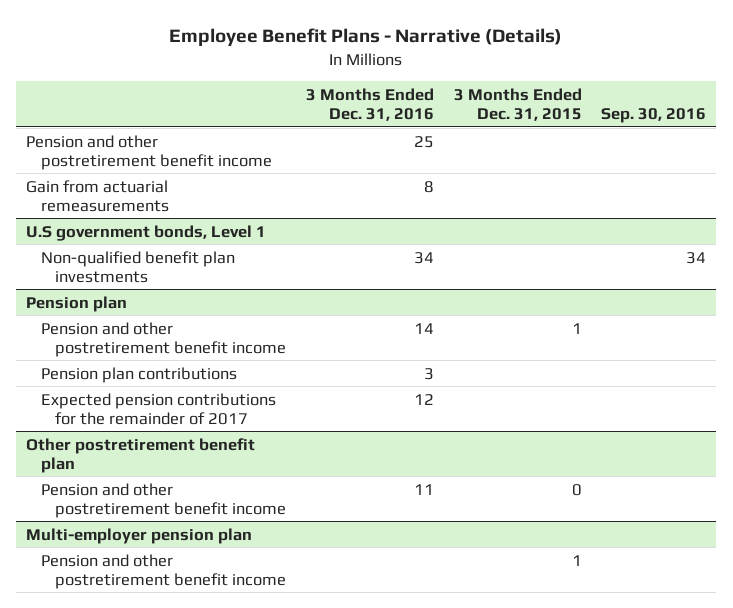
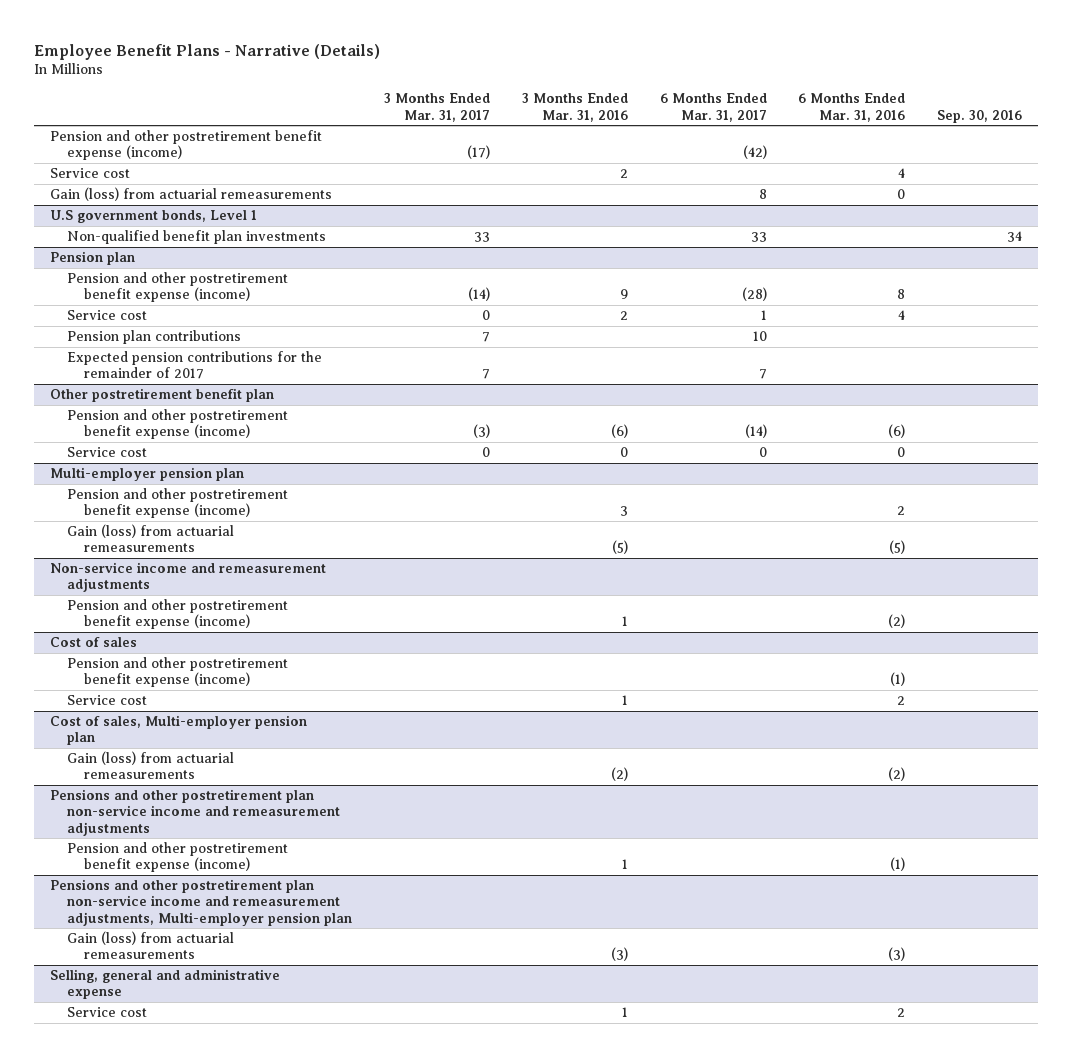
- | 3 Months Ended Dec. 31, 2016 | 3 Months Ended Dec. 31, 2015 | Sep. 30, 2016
+ | 3 Months Ended Mar. 31, 2017 | 3 Months Ended Mar. 31, 2016 | 6 Months Ended Mar. 31, 2017 | 6 Months Ended Mar. 31, 2016 | Sep. 30, 2016
- Pension and other postretirement benefit income | 25 | |
- Gain from actuarial remeasurements | 8 | |
+ Pension and other postretirement benefit expense (income) | (17) | | (42) | |
+ Service cost | | 2 | | 4 |
+ Gain (loss) from actuarial remeasurements | | | 8 | 0 |
@ Pension plan
- Pension and other postretirement benefit income | 14 | 1 |
+ Pension and other postretirement benefit expense (income) | (14) | 9 | (28) | 8 |
+ Service cost | 0 | 2 | 1 | 4 |
@ Other postretirement benefit plan
- Pension and other postretirement benefit income | 11 | 0 |
+ Pension and other postretirement benefit expense (income) | (3) | (6) | (14) | (6) |
+ Service cost | 0 | 0 | 0 | 0 |
@ Multi-employer pension plan
- Pension and other postretirement benefit income | | 1 |
+ Pension and other postretirement benefit expense (income) | | 3 | | 2 |
+ Gain (loss) from actuarial remeasurements | | (5) | | (5) |
+ Non-service income and remeasurement adjustments
+ Pension and other postretirement benefit expense (income) | | 1 | | (2) |
+ Cost of sales
+ Pension and other postretirement benefit expense (income) | | | | (1) |
+ Service cost | | 1 | | 2 |
+ Cost of sales, Multi-employer pension plan
+ Gain (loss) from actuarial remeasurements | | (2) | | (2) |
+ Pensions and other postretirement plan non-service income and remeasurement adjustments
+ Pension and other postretirement benefit expense (income) | | 1 | | (1) |
+ Pensions and other postretirement plan non-service income and remeasurement adjustments, Multi-employer pension plan
+ Gain (loss) from actuarial remeasurements | | (3) | | (3) |
+ Selling, general and administrative expense
+ Service cost | | 1 | | 2 |

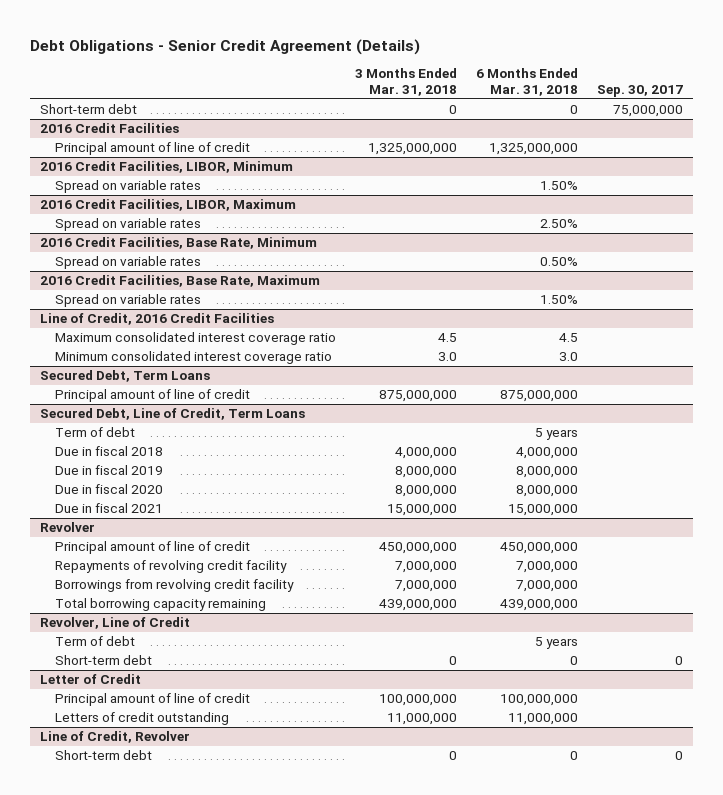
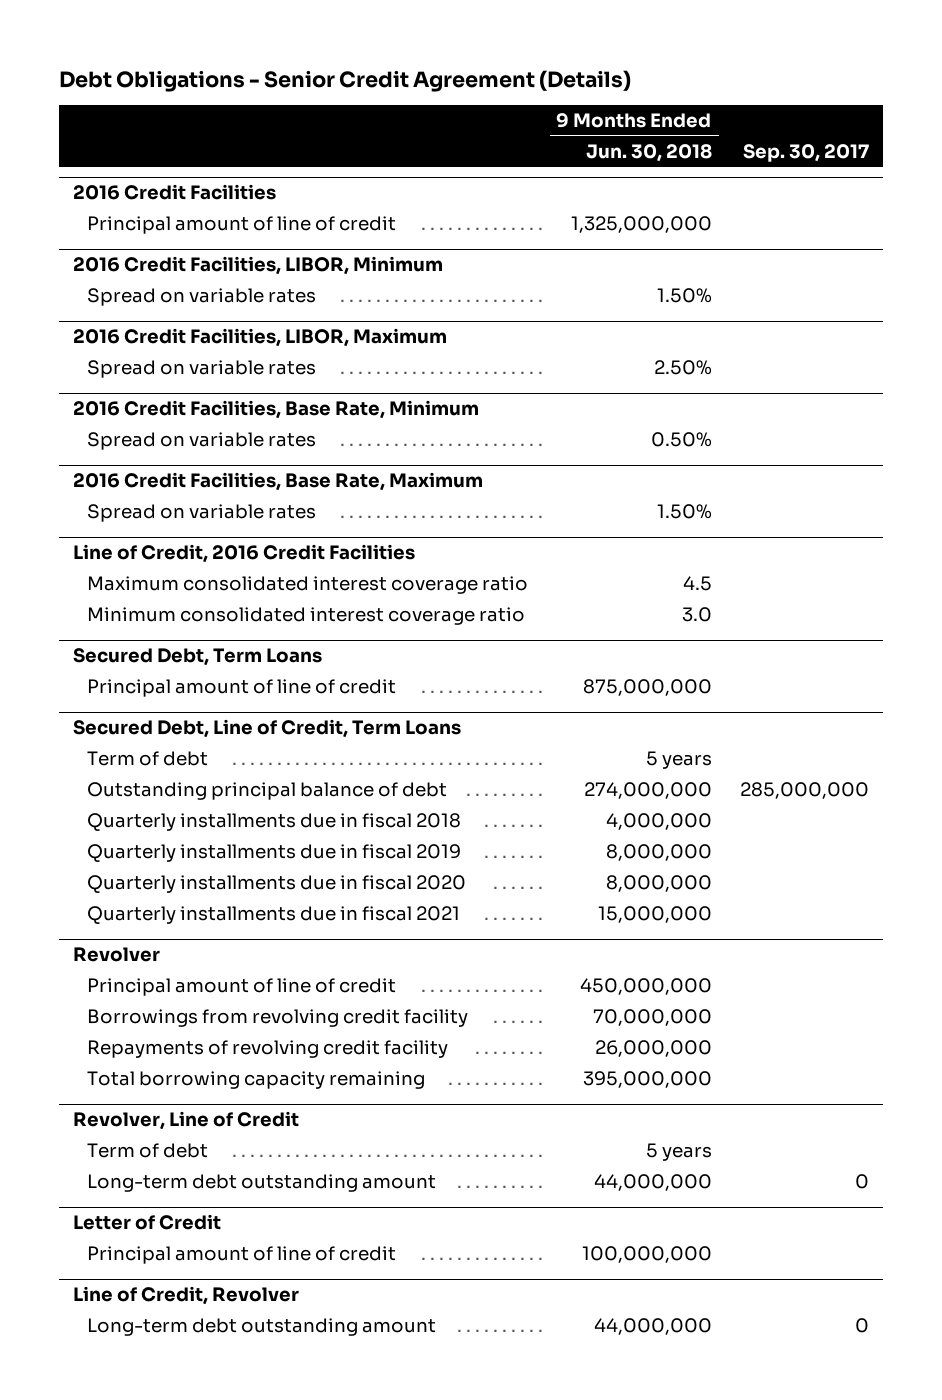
- | 3 Months Ended Mar. 31, 2018 | 6 Months Ended Mar. 31, 2018 | Sep. 30, 2017
+ | 9 Months Ended Jun. 30, 2018 | Sep. 30, 2017
- Short-term debt | 0 | 0 | 75,000,000
@ Secured Debt, Line of Credit, Term Loans
- Due in fiscal 2018 | 4,000,000 | 4,000,000 |
- Due in fiscal 2019 | 8,000,000 | 8,000,000 |
- Due in fiscal 2020 | 8,000,000 | 8,000,000 |
- Due in fiscal 2021 | 15,000,000 | 15,000,000 |
+ Outstanding principal balance of debt | 274,000,000 | 285,000,000
+ Quarterly installments due in fiscal 2018 | 4,000,000 |
+ Quarterly installments due in fiscal 2019 | 8,000,000 |
+ Quarterly installments due in fiscal 2020 | 8,000,000 |
+ Quarterly installments due in fiscal 2021 | 15,000,000 |
@ Revolver
moved down: Repayments of revolving credit facility | 26,000,000 |
@ Revolver, Line of Credit
- Short-term debt | 0 | 0 | 0
+ Long-term debt outstanding amount | 44,000,000 | 0
@ Letter of Credit
- Letters of credit outstanding | 11,000,000 | 11,000,000 |
@ Line of Credit, Revolver
- Short-term debt | 0 | 0 | 0
+ Long-term debt outstanding amount | 44,000,000 | 0

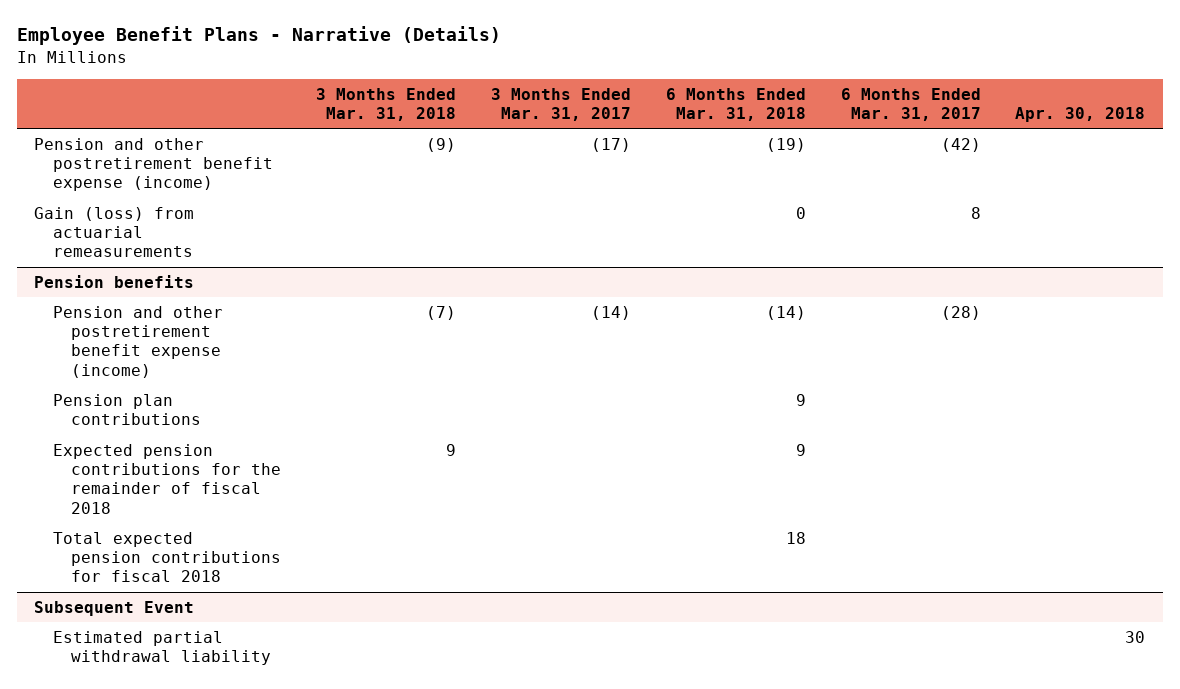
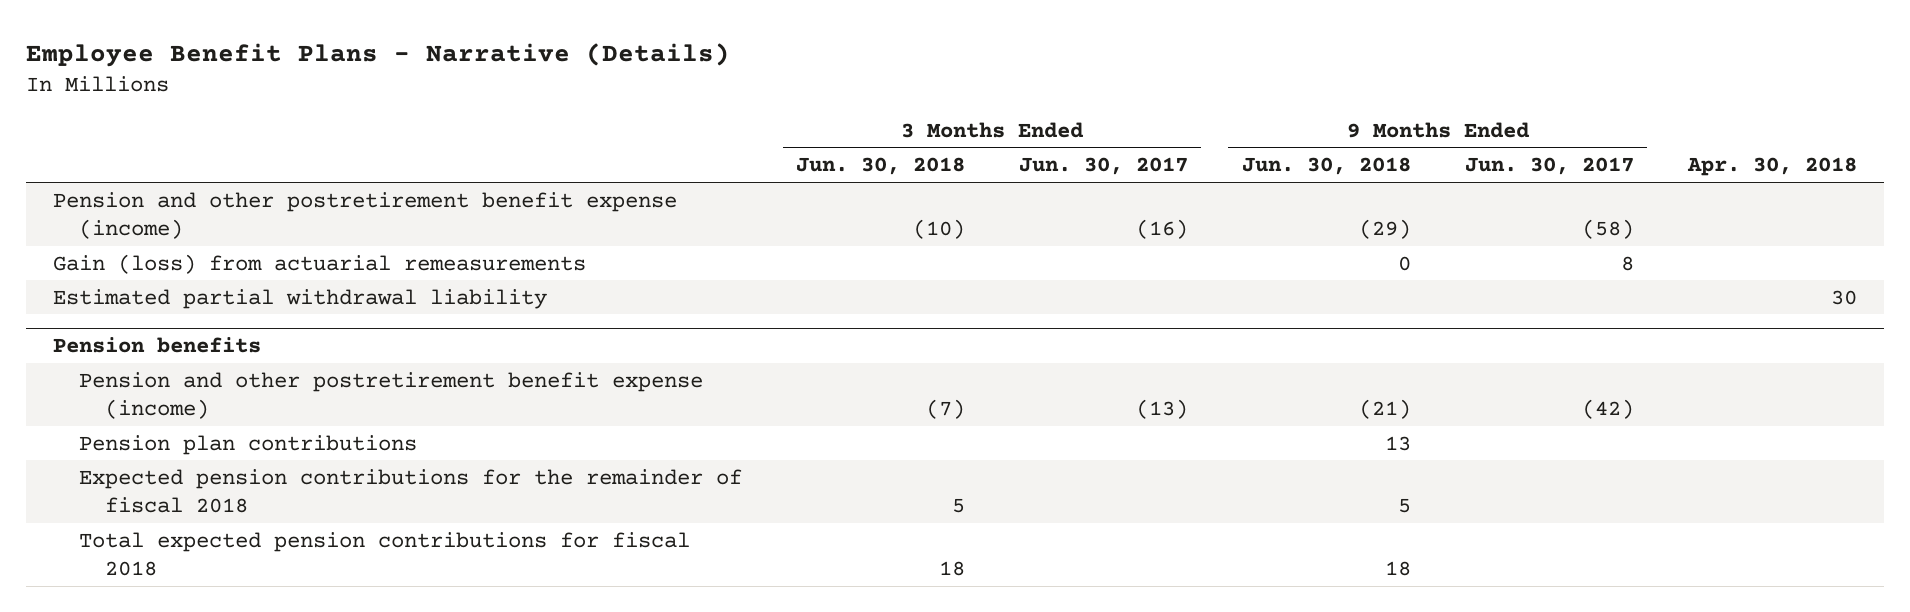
- | 3 Months Ended Mar. 31, 2018 | 3 Months Ended Mar. 31, 2017 | 6 Months Ended Mar. 31, 2018 | 6 Months Ended Mar. 31, 2017 | Apr. 30, 2018
+ | 3 Months Ended Jun. 30, 2018 | 3 Months Ended Jun. 30, 2017 | 9 Months Ended Jun. 30, 2018 | 9 Months Ended Jun. 30, 2017 | Apr. 30, 2018
+ Estimated partial withdrawal liability | | | | | 30
- Subsequent Event
- Estimated partial withdrawal liability | | | | | 30

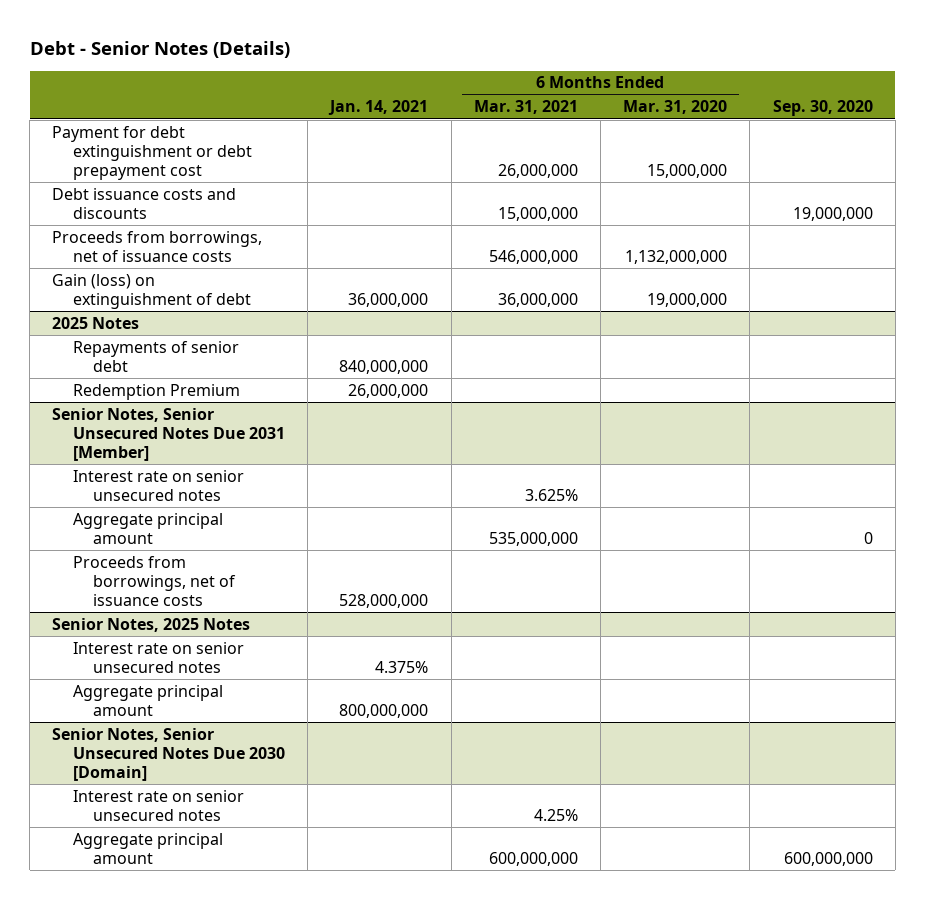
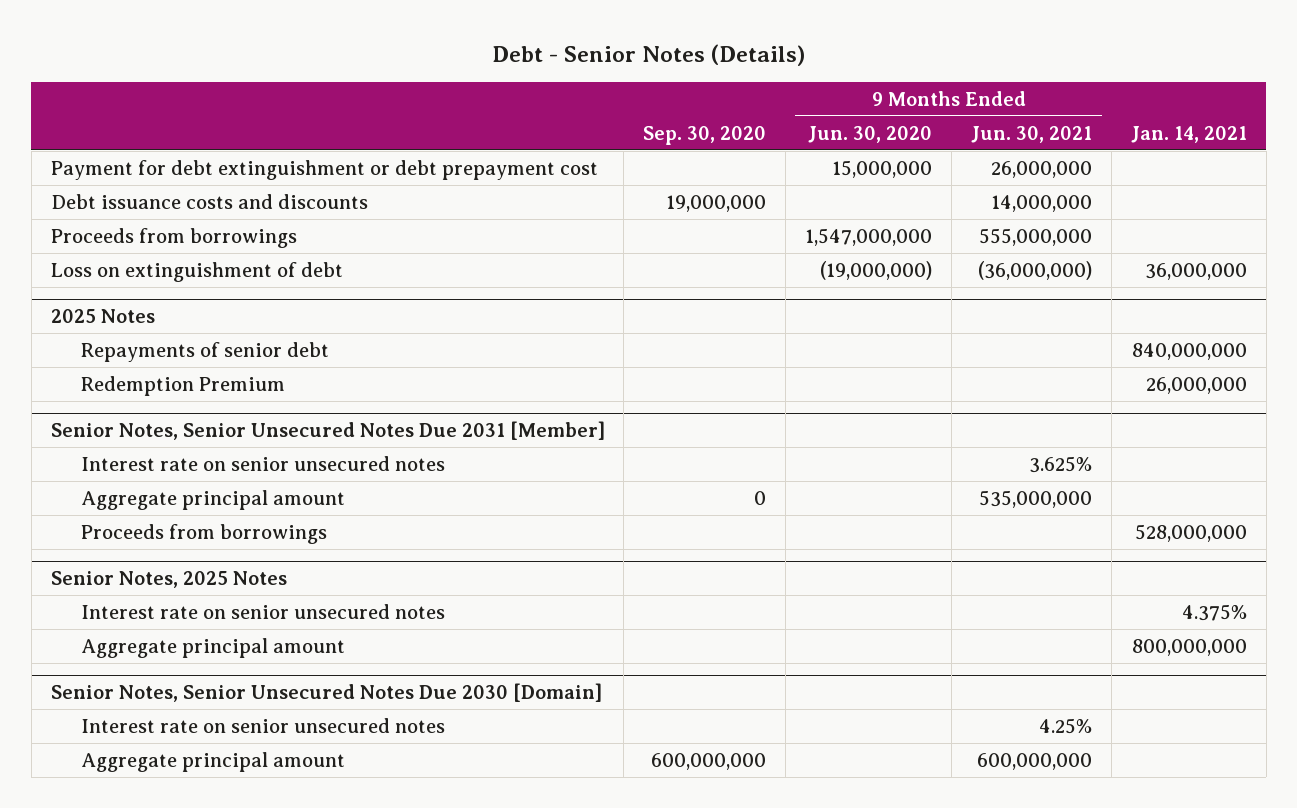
- | Jan. 14, 2021 | 6 Months Ended Mar. 31, 2021 | 6 Months Ended Mar. 31, 2020 | Sep. 30, 2020
+ | Sep. 30, 2020 | 9 Months Ended Jun. 30, 2020 | 9 Months Ended Jun. 30, 2021 | Jan. 14, 2021
- Proceeds from borrowings, net of issuance costs | | 546,000,000 | 1,132,000,000 |
- Gain (loss) on extinguishment of debt | 36,000,000 | 36,000,000 | 19,000,000 |
+ Proceeds from borrowings | | 1,547,000,000 | 555,000,000 |
+ Loss on extinguishment of debt | | (19,000,000) | (36,000,000) | 36,000,000
@ Senior Notes, Senior Unsecured Notes Due 2031 [Member]
- Proceeds from borrowings, net of issuance costs | 528,000,000 | | |
+ Proceeds from borrowings | | | | 528,000,000

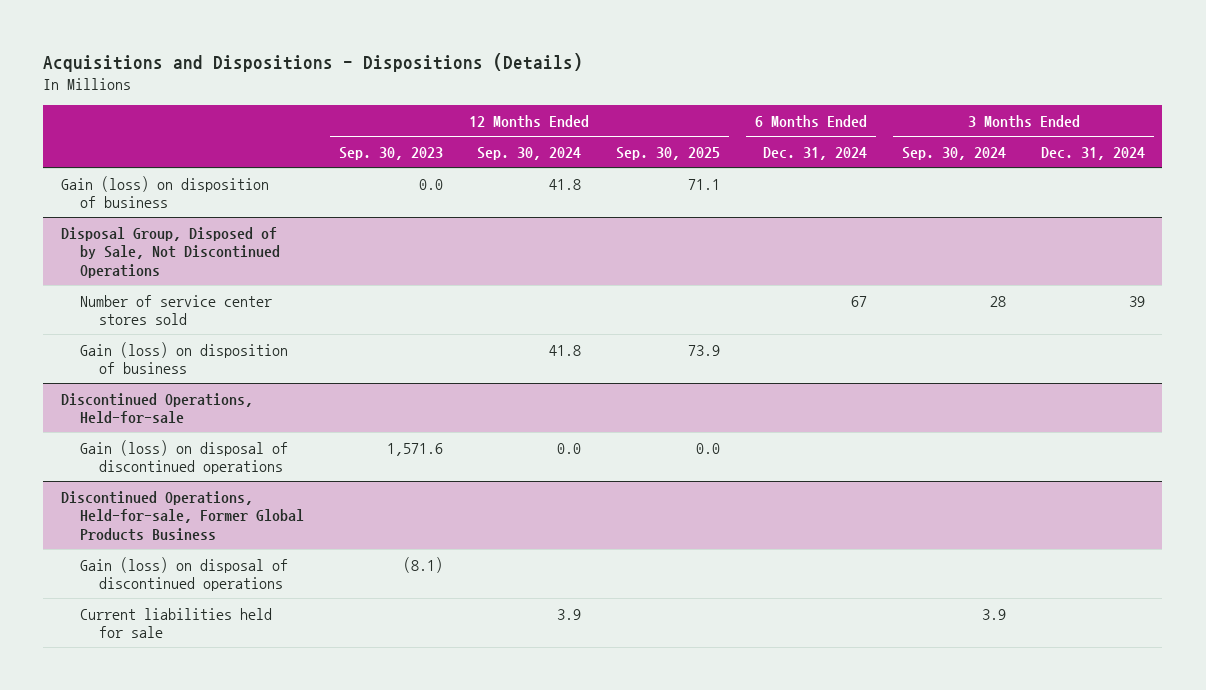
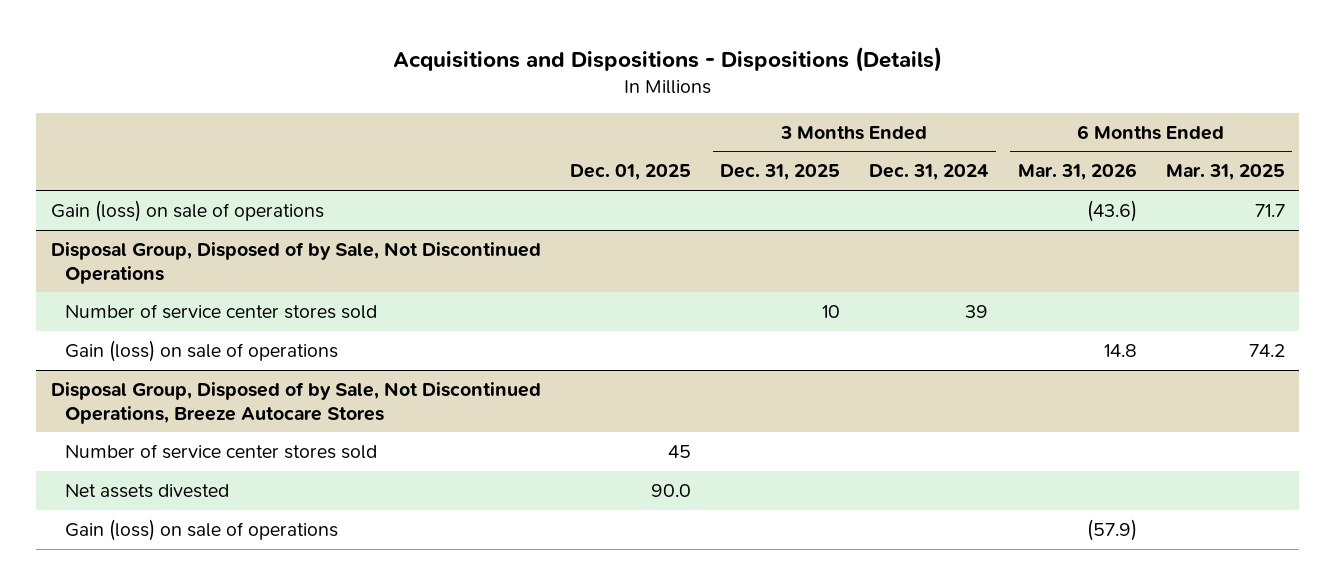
- | 12 Months Ended Sep. 30, 2023 | 12 Months Ended Sep. 30, 2024 | 12 Months Ended Sep. 30, 2025 | 6 Months Ended Dec. 31, 2024 | 3 Months Ended Sep. 30, 2024 | 3 Months Ended Dec. 31, 2024
+ | Dec. 01, 2025 | 3 Months Ended Dec. 31, 2025 | 3 Months Ended Dec. 31, 2024 | 6 Months Ended Mar. 31, 2026 | 6 Months Ended Mar. 31, 2025
- Gain (loss) on disposition of business | 0.0 | 41.8 | 71.1 | | |
+ Gain (loss) on sale of operations | | | | (43.6) | 71.7
@ Disposal Group, Disposed of by Sale, Not Discontinued Operations
- Gain (loss) on disposition of business | | 41.8 | 73.9 | | |
- Discontinued Operations, Held-for-sale
- Gain (loss) on disposal of discontinued operations | 1,571.6 | 0.0 | 0.0 | | |
- Discontinued Operations, Held-for-sale, Former Global Products Business
- Gain (loss) on disposal of discontinued operations | (8.1) | | | | |
- Current liabilities held for sale | | 3.9 | | | 3.9 |
@ Disposal Group, Disposed of by Sale, Not Discontinued Operations
+ Gain (loss) on sale of operations | | | | 14.8 | 74.2
+ Disposal Group, Disposed of by Sale, Not Discontinued Operations, Breeze Autocare Stores
+ Number of service center stores sold | 45 | | | |
+ Net assets divested | 90.0 | | | |
+ Gain (loss) on sale of operations | | | | (57.9) |

